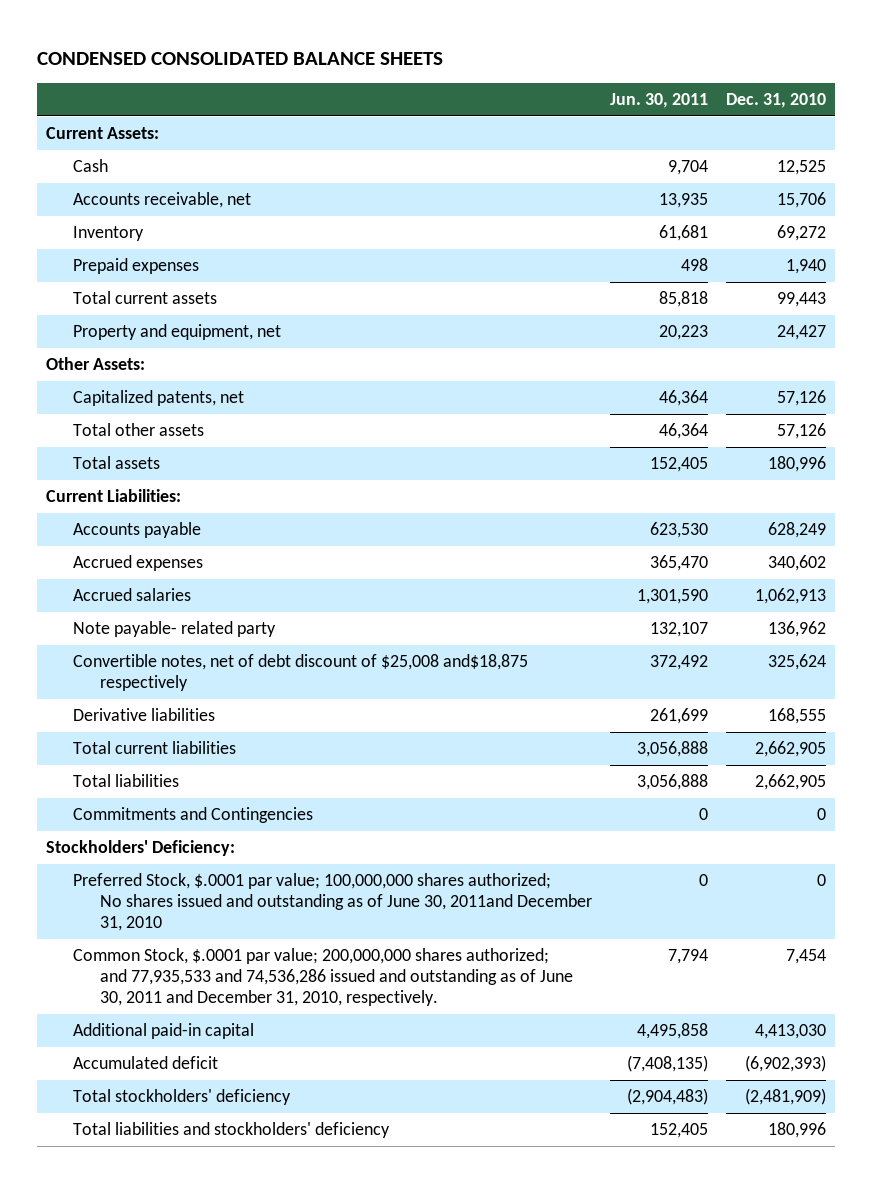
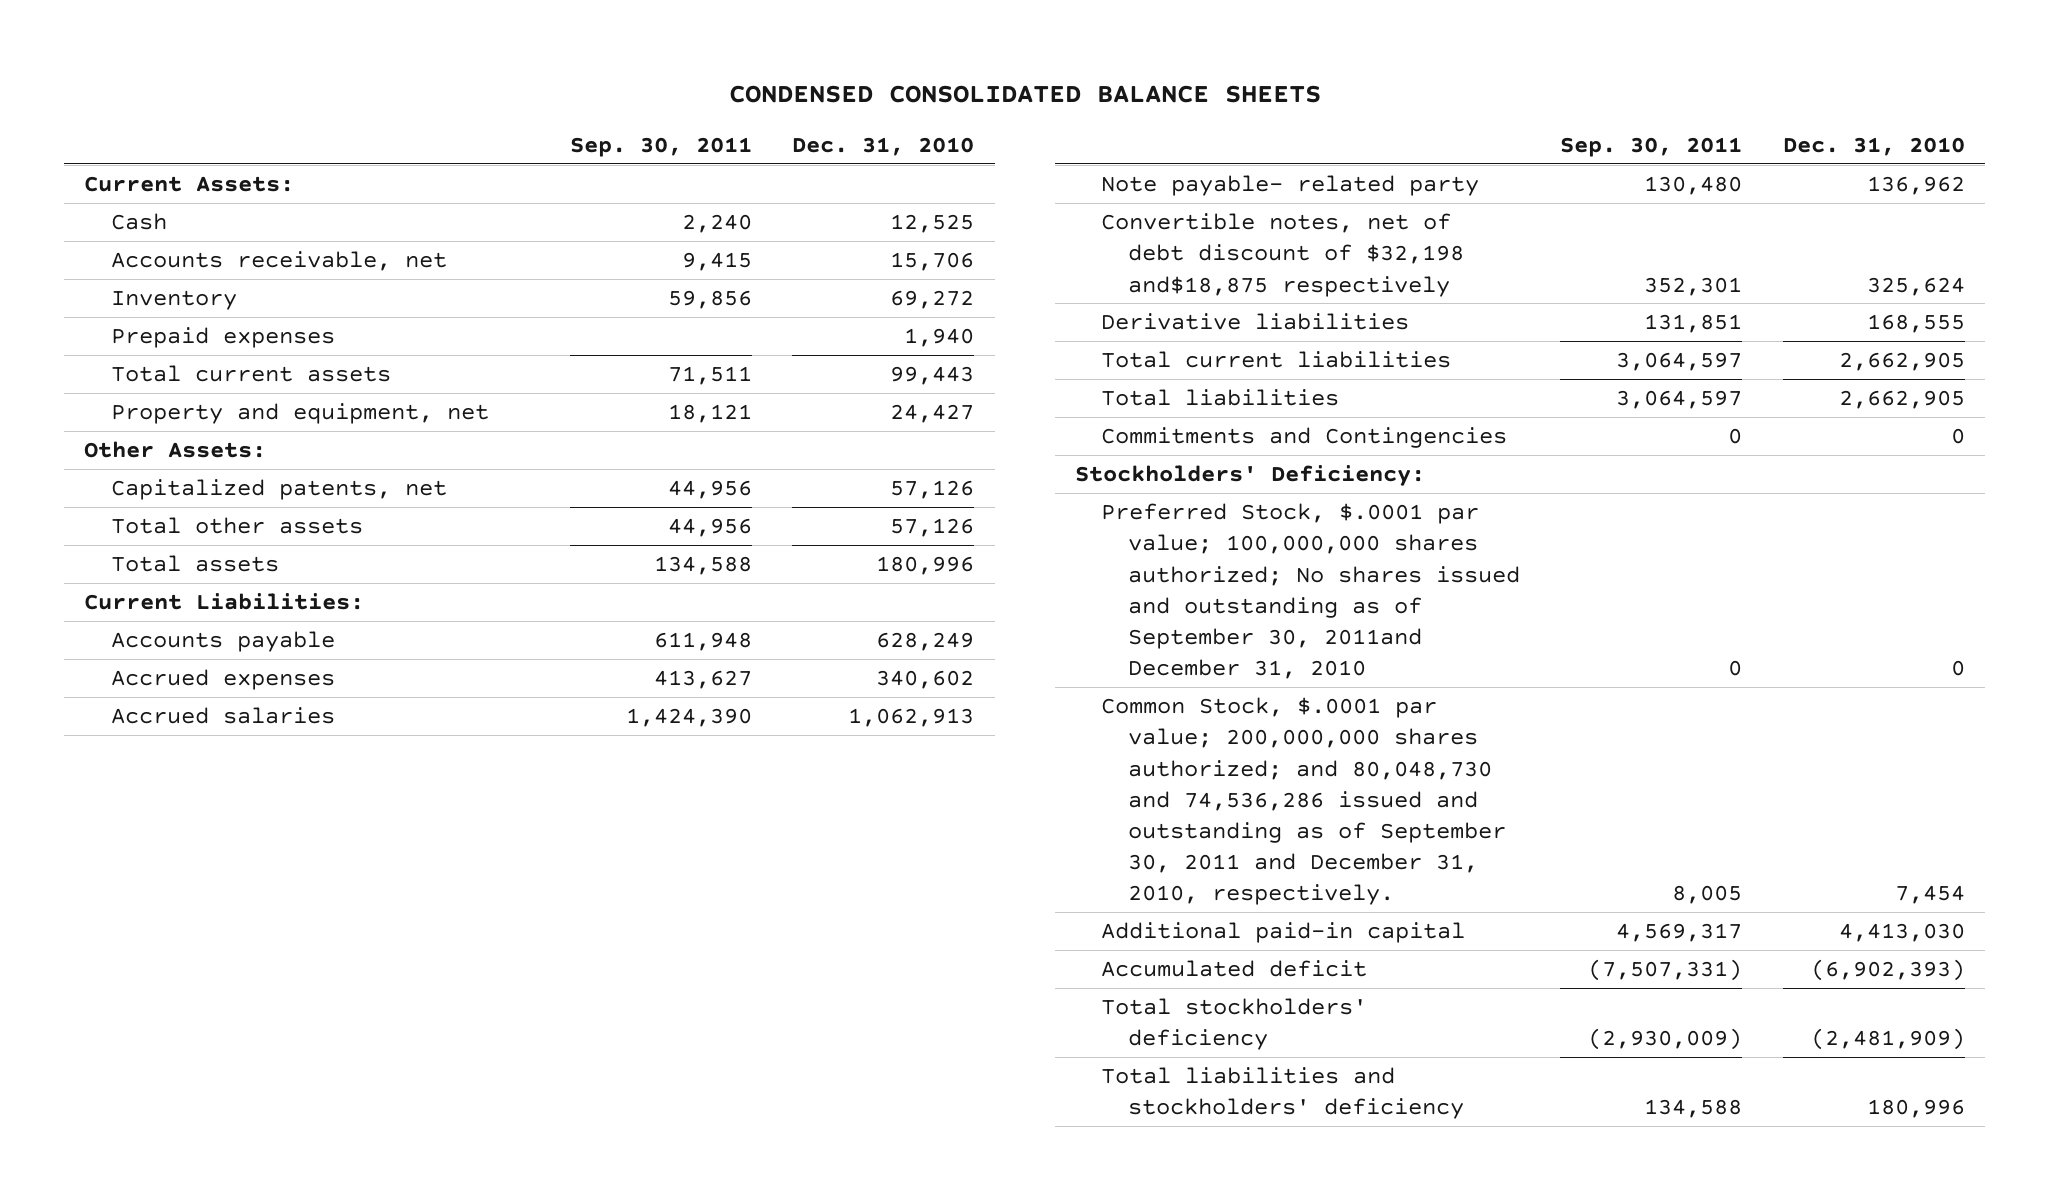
- | Jun. 30, 2011 | Dec. 31, 2010
+ | Sep. 30, 2011 | Dec. 31, 2010
- Convertible notes, net of debt discount of $25,008 and$18,875 respectively | 372,492 | 325,624
+ Convertible notes, net of debt discount of $32,198 and$18,875 respectively | 352,301 | 325,624
- Preferred Stock, $.0001 par value; 100,000,000 shares authorized; No shares issued and outstanding as of June 30, 2011and December 31, 2010 | 0 | 0
- Common Stock, $.0001 par value; 200,000,000 shares authorized; and 77,935,533 and 74,536,286 issued and outstanding as of June 30, 2011 and December 31, 2010, respectively. | 7,794 | 7,454
+ Preferred Stock, $.0001 par value; 100,000,000 shares authorized; No shares issued and outstanding as of September 30, 2011and December 31, 2010 | 0 | 0
+ Common Stock, $.0001 par value; 200,000,000 shares authorized; and 80,048,730 and 74,536,286 issued and outstanding as of September 30, 2011 and December 31, 2010, respectively. | 8,005 | 7,454

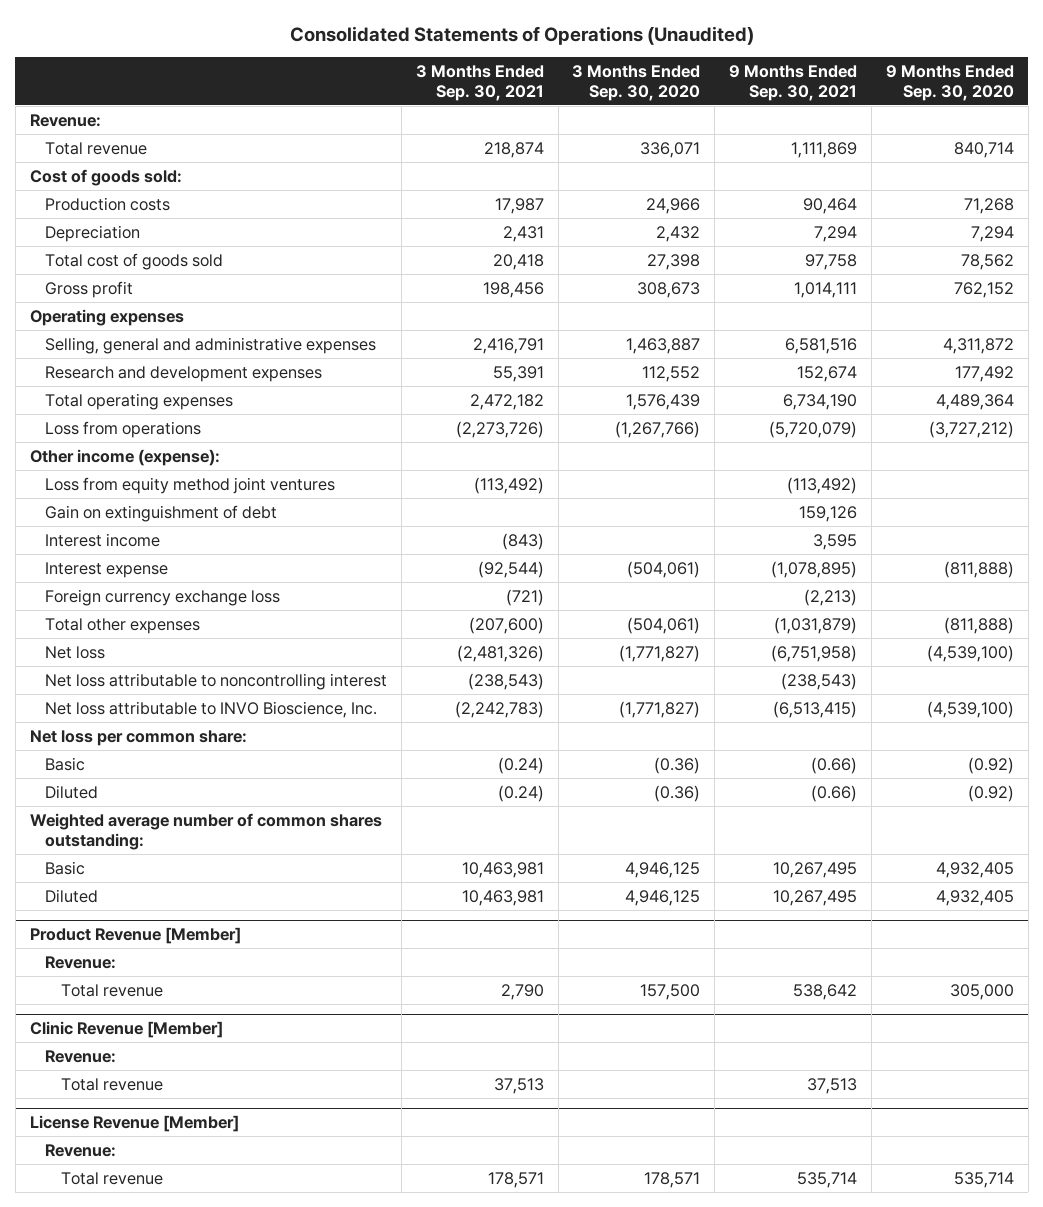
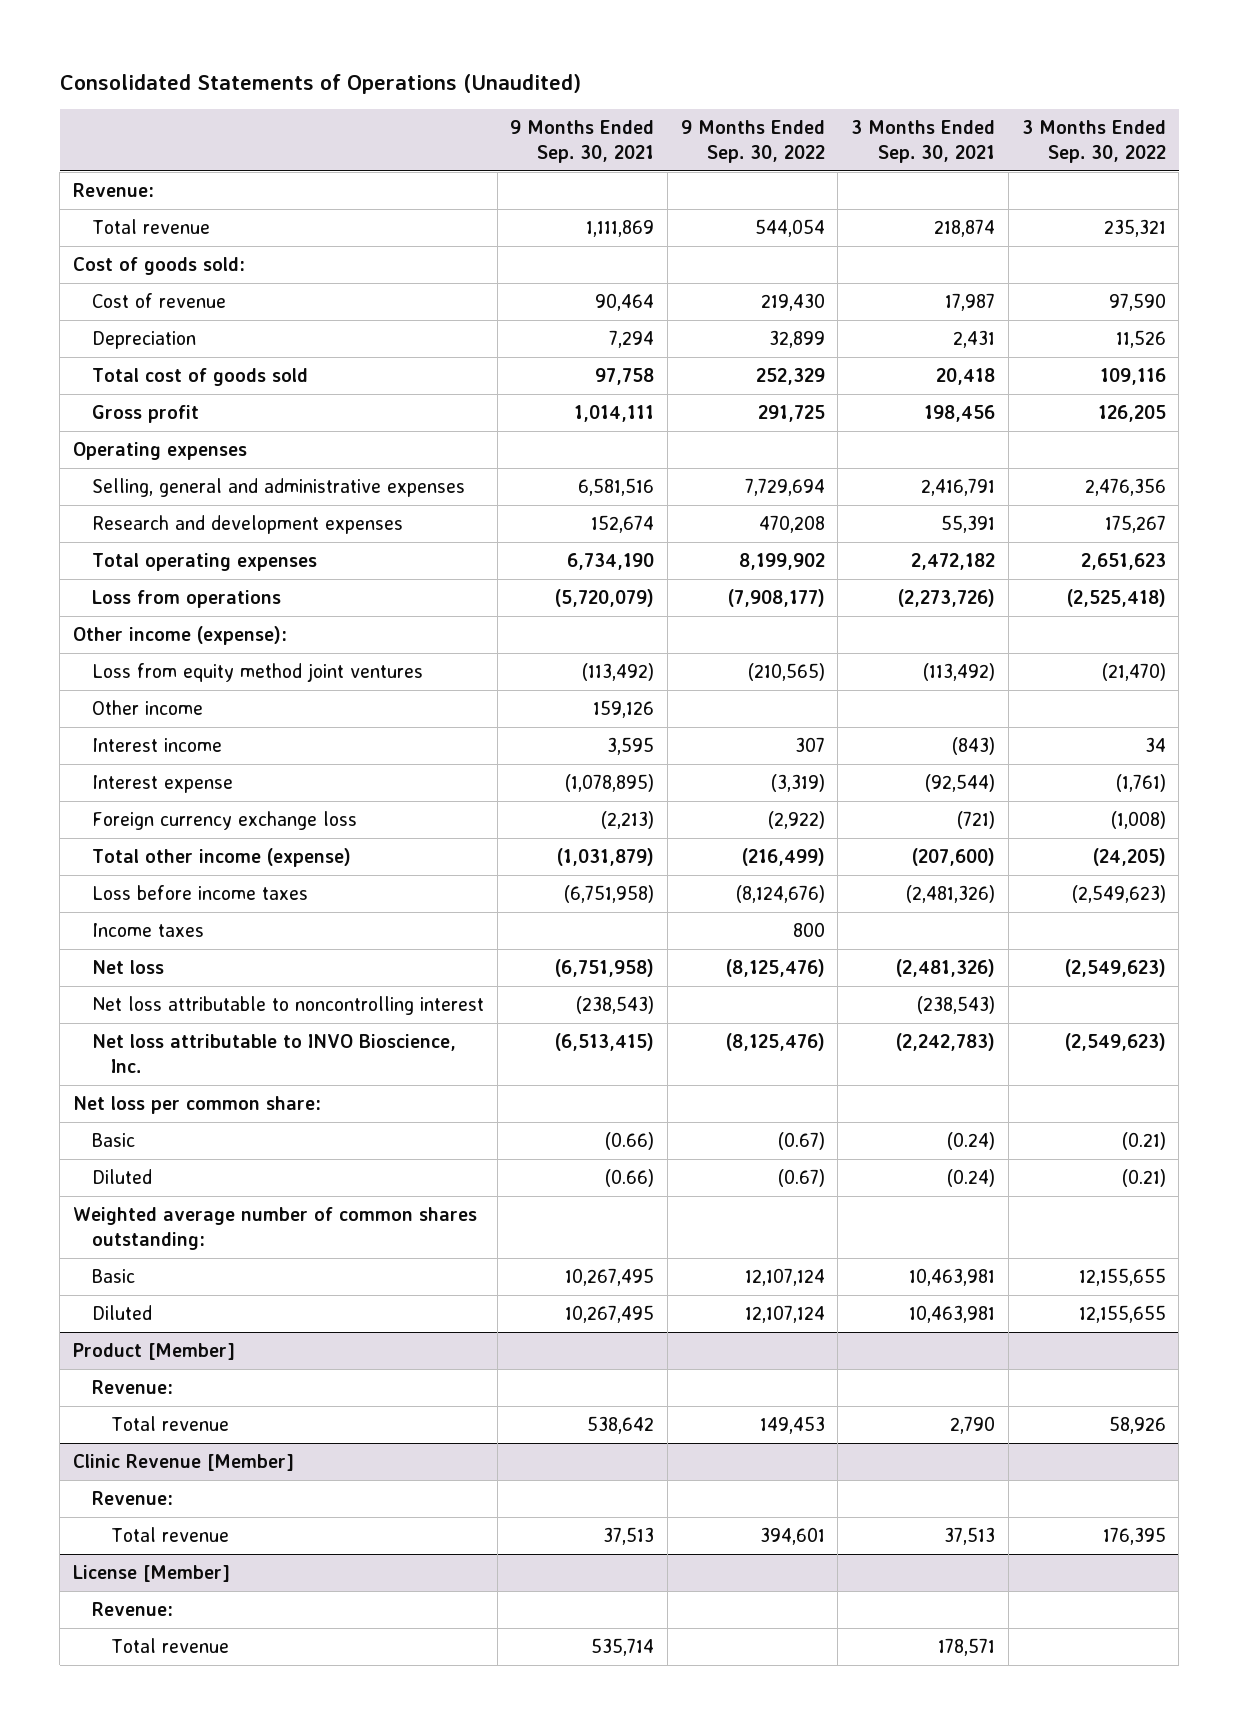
- | 3 Months Ended Sep. 30, 2021 | 3 Months Ended Sep. 30, 2020 | 9 Months Ended Sep. 30, 2021 | 9 Months Ended Sep. 30, 2020
+ | 9 Months Ended Sep. 30, 2021 | 9 Months Ended Sep. 30, 2022 | 3 Months Ended Sep. 30, 2021 | 3 Months Ended Sep. 30, 2022
- Production costs | 17,987 | 24,966 | 90,464 | 71,268
+ Cost of revenue | 90,464 | 219,430 | 17,987 | 97,590
- Gain on extinguishment of debt | | | 159,126 |
+ Other income | 159,126 | | |
- Total other expenses | (207,600) | (504,061) | (1,031,879) | (811,888)
+ Total other income (expense) | (1,031,879) | (216,499) | (207,600) | (24,205)
+ Loss before income taxes | (6,751,958) | (8,124,676) | (2,481,326) | (2,549,623)
+ Income taxes | | 800 | |
- Product Revenue [Member]
+ Product [Member]
- License Revenue [Member]
+ License [Member]

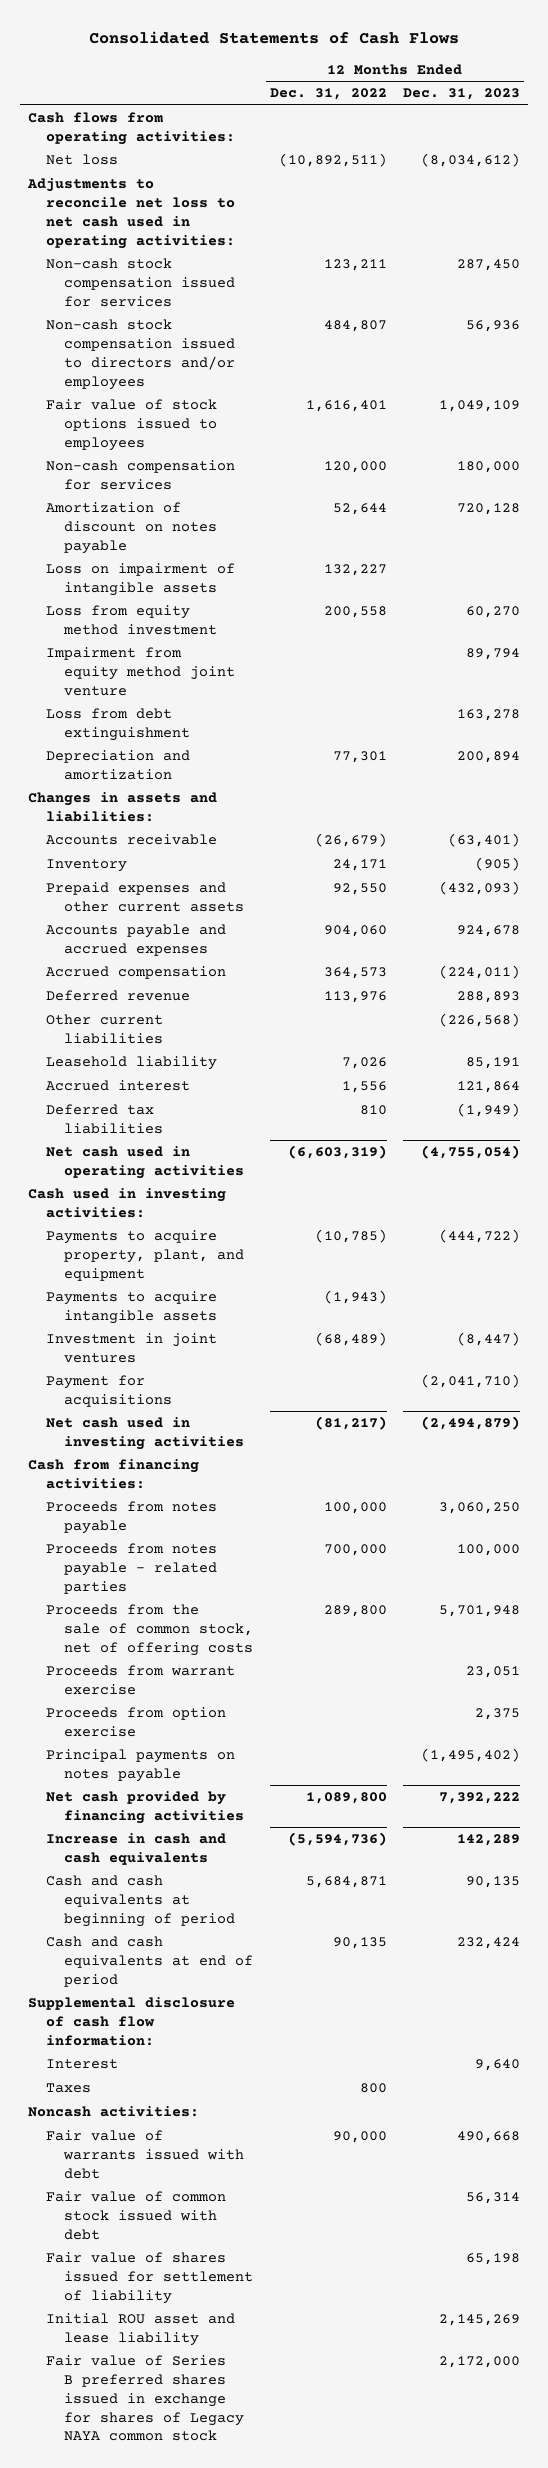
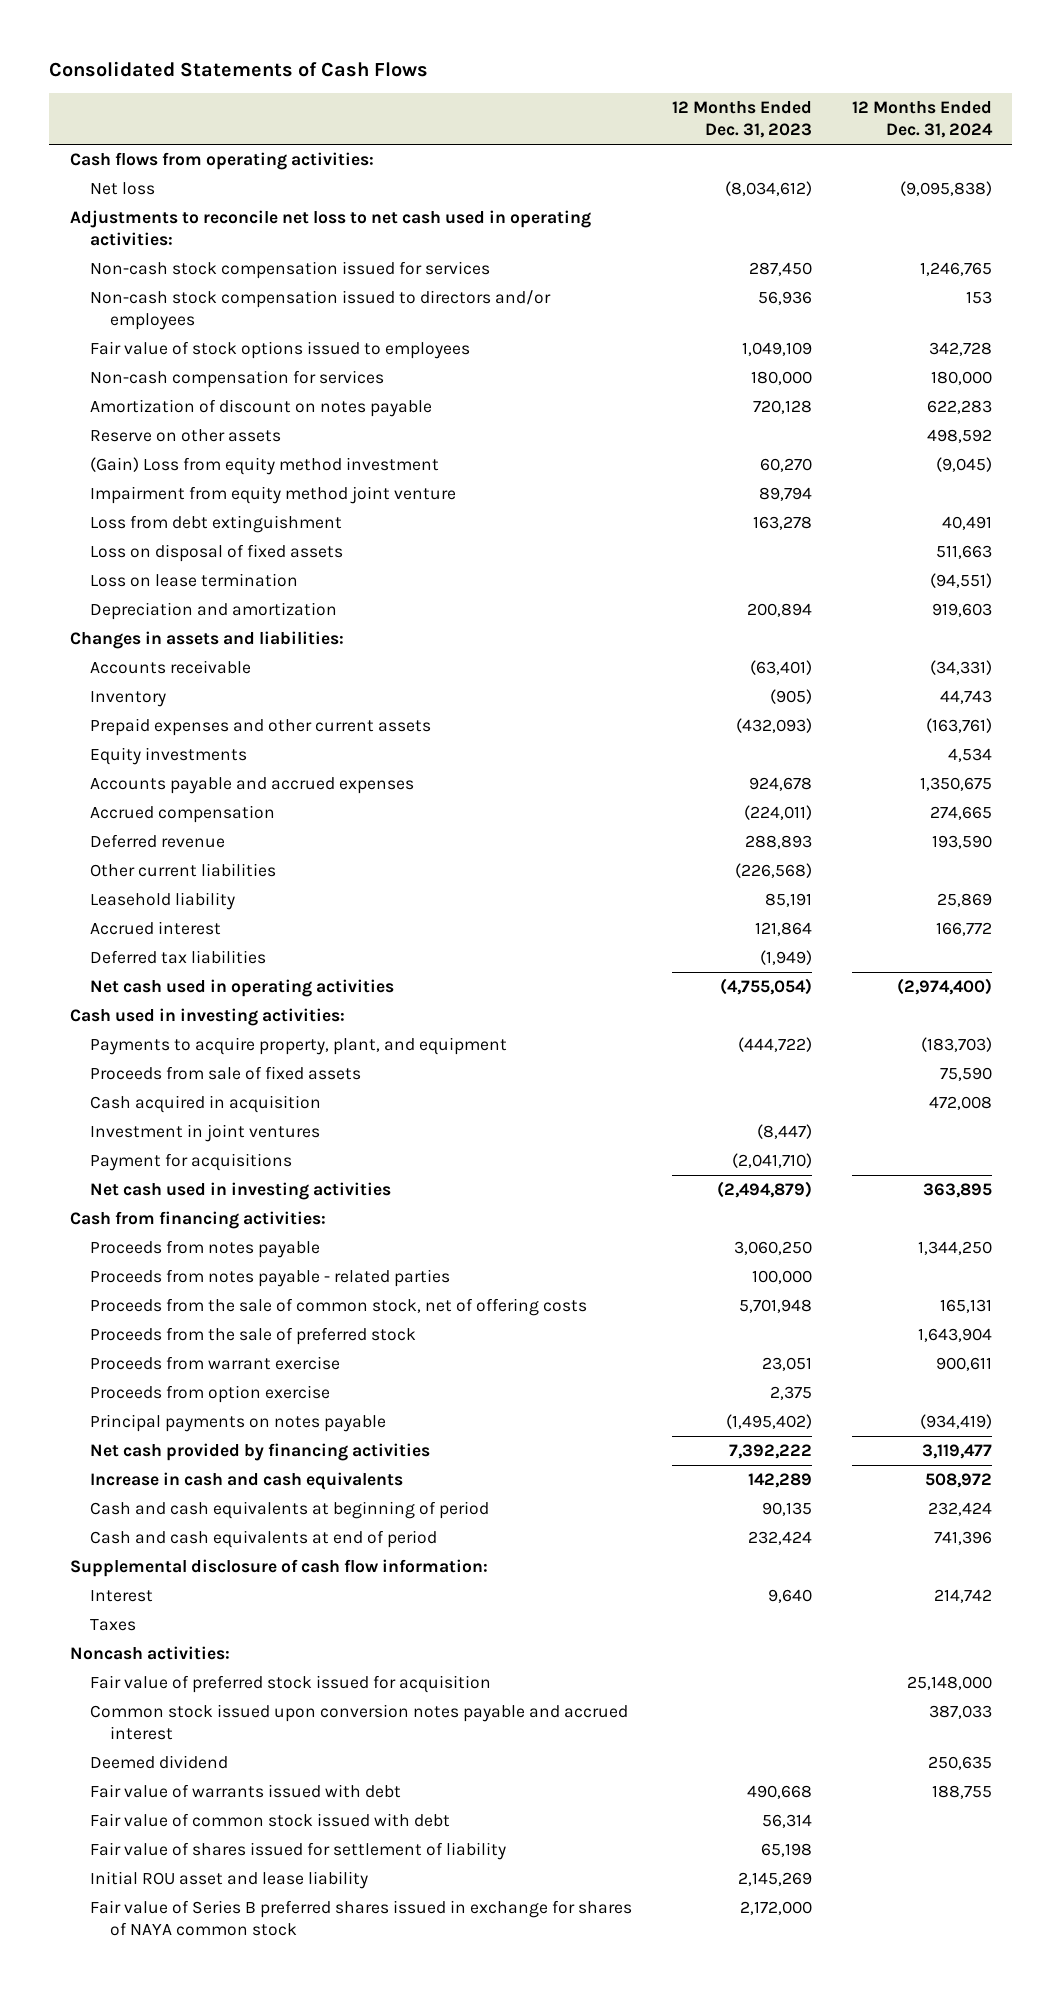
- | 12 Months Ended Dec. 31, 2022 | 12 Months Ended Dec. 31, 2023
+ | 12 Months Ended Dec. 31, 2023 | 12 Months Ended Dec. 31, 2024
- Loss on impairment of intangible assets | 132,227 |
- Loss from equity method investment | 200,558 | 60,270
+ Reserve on other assets | | 498,592
+ (Gain) Loss from equity method investment | 60,270 | (9,045)
+ Loss on disposal of fixed assets | | 511,663
+ Loss on lease termination | | (94,551)
+ Equity investments | | 4,534
- Payments to acquire intangible assets | (1,943) |
+ Proceeds from sale of fixed assets | | 75,590
+ Cash acquired in acquisition | | 472,008
+ Proceeds from the sale of preferred stock | | 1,643,904
+ Fair value of preferred stock issued for acquisition | | 25,148,000
+ Common stock issued upon conversion notes payable and accrued interest | | 387,033
+ Deemed dividend | | 250,635
- Fair value of Series B preferred shares issued in exchange for shares of Legacy NAYA common stock | | 2,172,000
+ Fair value of Series B preferred shares issued in exchange for shares of NAYA common stock | 2,172,000 |

